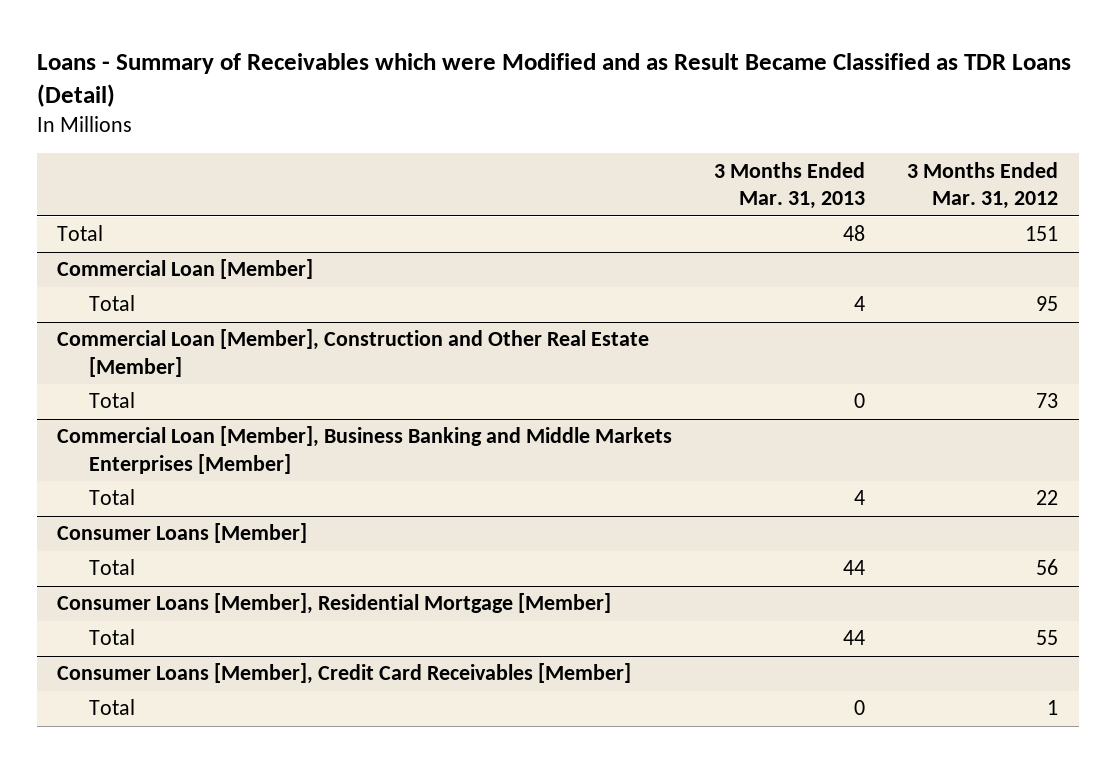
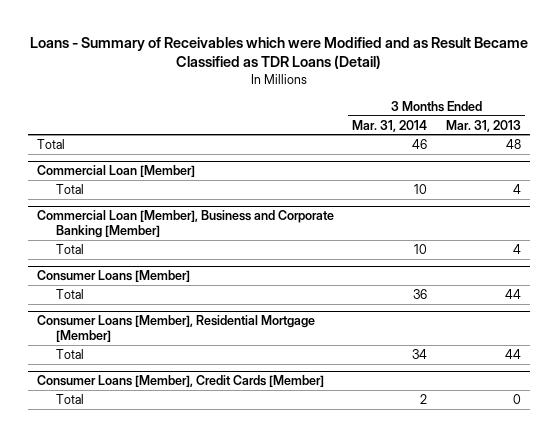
- | 3 Months Ended Mar. 31, 2013 | 3 Months Ended Mar. 31, 2012
+ | 3 Months Ended Mar. 31, 2014 | 3 Months Ended Mar. 31, 2013
- Commercial Loan [Member], Construction and Other Real Estate [Member]
- Total | 0 | 73
- Commercial Loan [Member], Business Banking and Middle Markets Enterprises [Member]
+ Commercial Loan [Member], Business and Corporate Banking [Member]
- Consumer Loans [Member], Credit Card Receivables [Member]
+ Consumer Loans [Member], Credit Cards [Member]

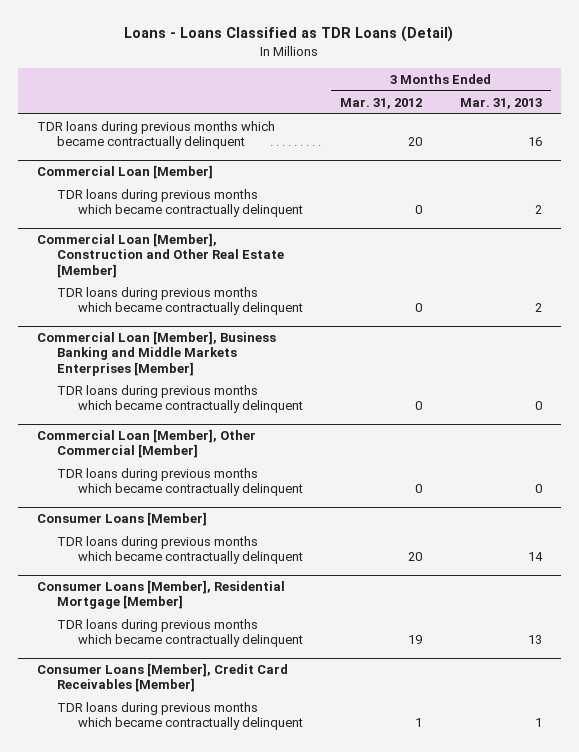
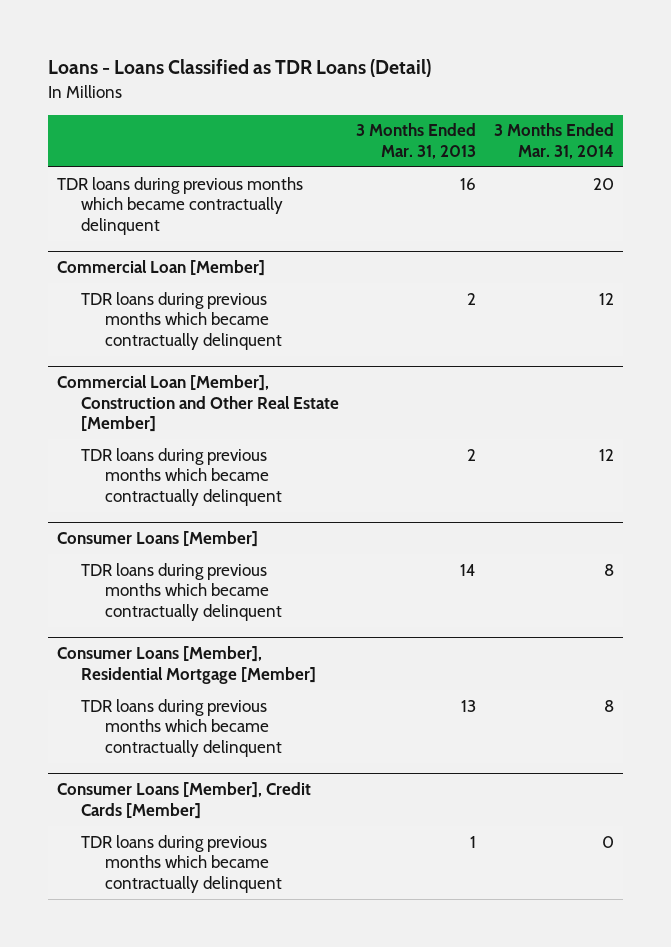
- | 3 Months Ended Mar. 31, 2012 | 3 Months Ended Mar. 31, 2013
+ | 3 Months Ended Mar. 31, 2013 | 3 Months Ended Mar. 31, 2014
- Commercial Loan [Member], Business Banking and Middle Markets Enterprises [Member]
- TDR loans during previous months which became contractually delinquent | 0 | 0
- Commercial Loan [Member], Other Commercial [Member]
- TDR loans during previous months which became contractually delinquent | 0 | 0
- Consumer Loans [Member], Credit Card Receivables [Member]
+ Consumer Loans [Member], Credit Cards [Member]

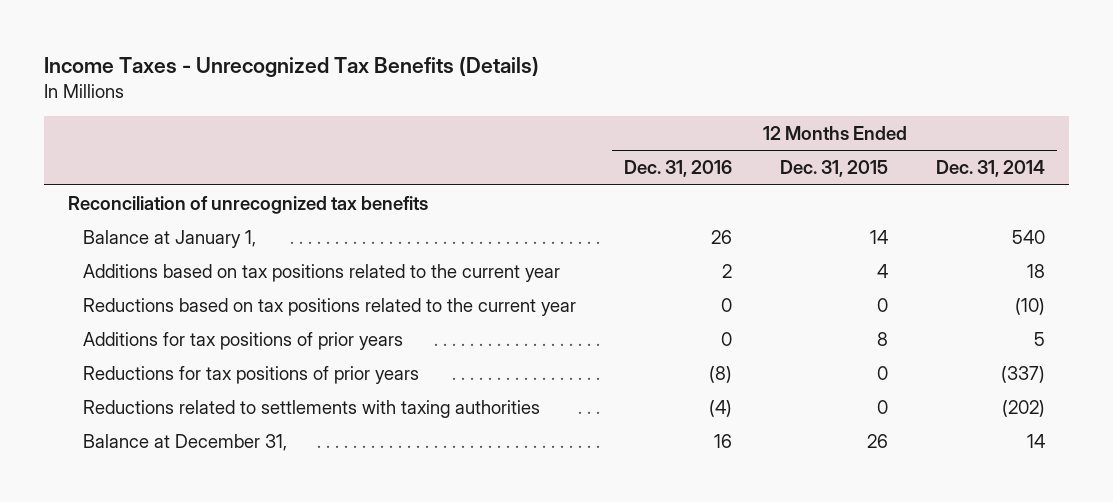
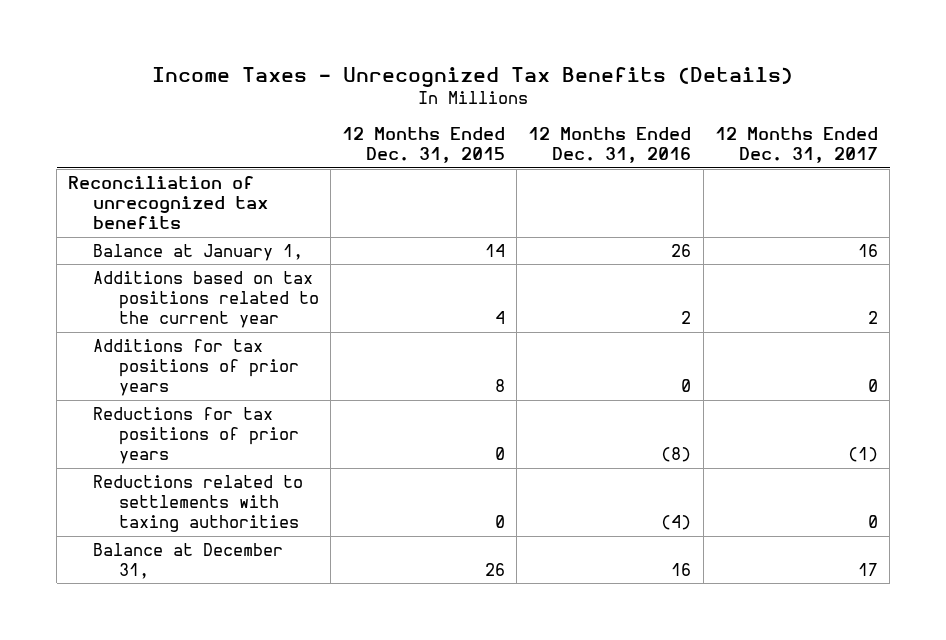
- | 12 Months Ended Dec. 31, 2016 | 12 Months Ended Dec. 31, 2015 | 12 Months Ended Dec. 31, 2014
+ | 12 Months Ended Dec. 31, 2015 | 12 Months Ended Dec. 31, 2016 | 12 Months Ended Dec. 31, 2017
- Reductions based on tax positions related to the current year | 0 | 0 | (10)

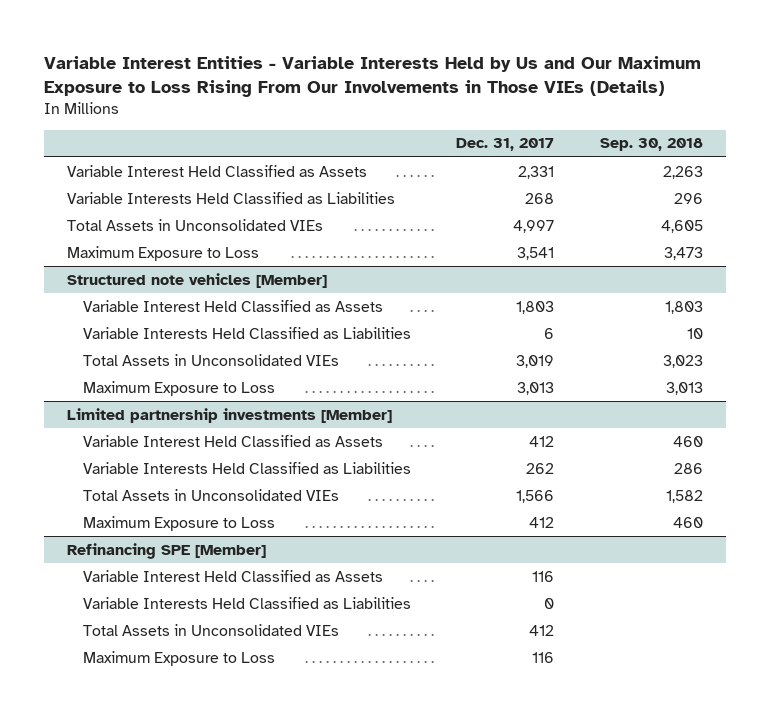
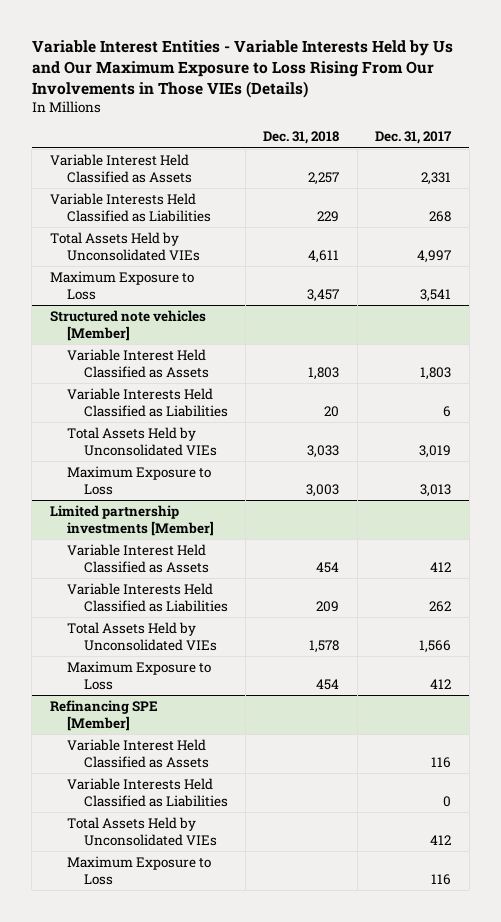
- | Dec. 31, 2017 | Sep. 30, 2018
+ | Dec. 31, 2018 | Dec. 31, 2017
- Total Assets in Unconsolidated VIEs | 4,997 | 4,605
+ Total Assets Held by Unconsolidated VIEs | 4,611 | 4,997
@ Structured note vehicles [Member]
- Total Assets in Unconsolidated VIEs | 3,019 | 3,023
+ Total Assets Held by Unconsolidated VIEs | 3,033 | 3,019
@ Limited partnership investments [Member]
- Total Assets in Unconsolidated VIEs | 1,566 | 1,582
+ Total Assets Held by Unconsolidated VIEs | 1,578 | 1,566
@ Refinancing SPE [Member]
- Total Assets in Unconsolidated VIEs | 412 |
+ Total Assets Held by Unconsolidated VIEs | | 412

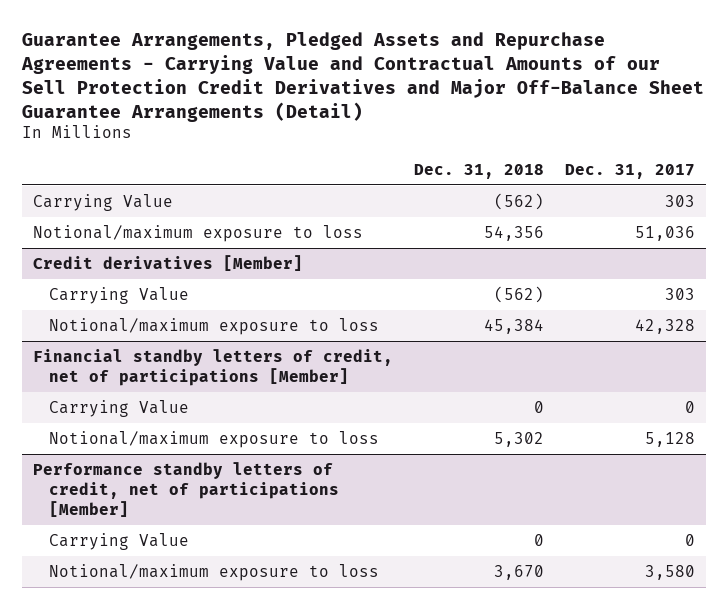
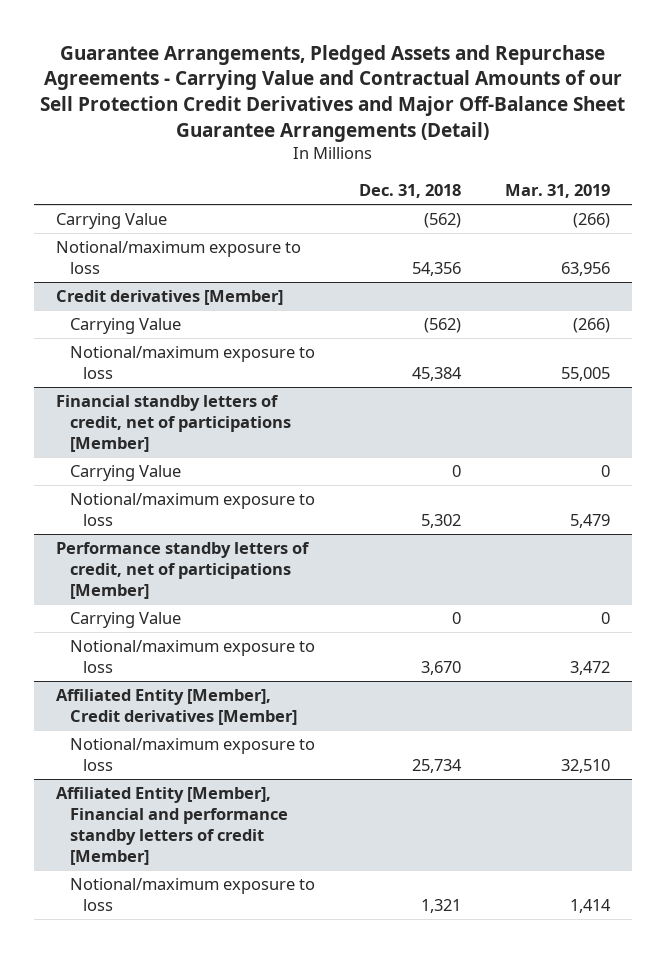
- | Dec. 31, 2018 | Dec. 31, 2017
+ | Dec. 31, 2018 | Mar. 31, 2019
+ Affiliated Entity [Member], Credit derivatives [Member]
+ Notional/maximum exposure to loss | 25,734 | 32,510
+ Affiliated Entity [Member], Financial and performance standby letters of credit [Member]
+ Notional/maximum exposure to loss | 1,321 | 1,414

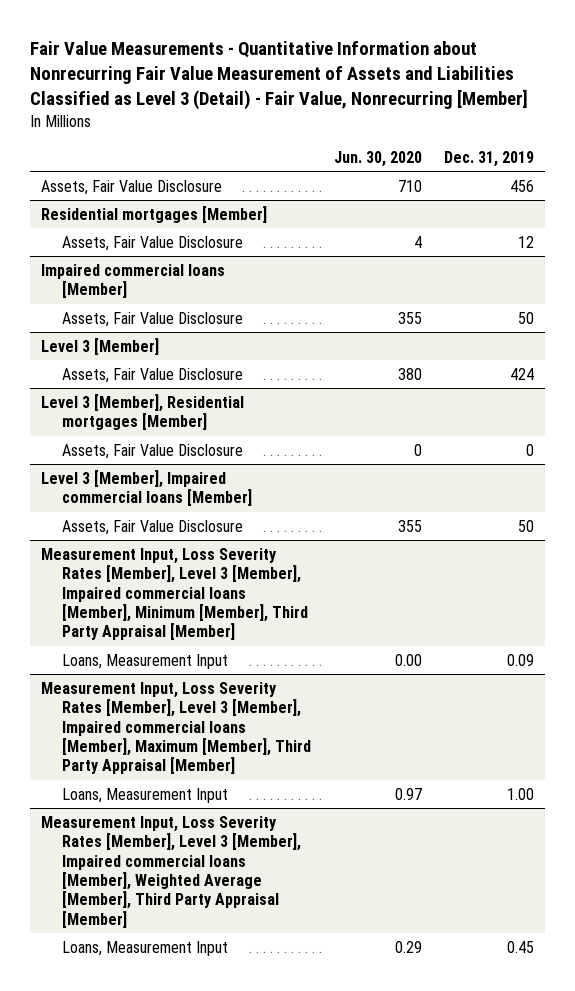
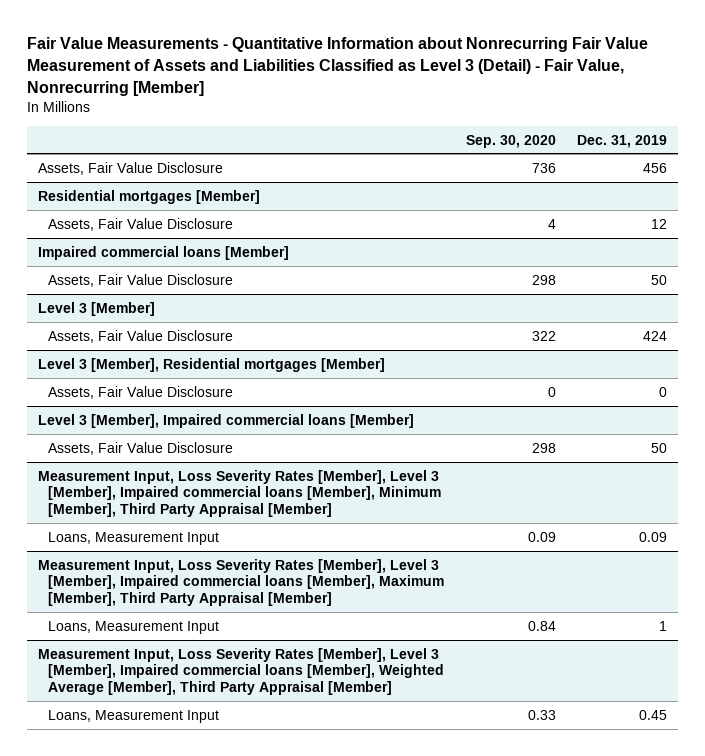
- | Jun. 30, 2020 | Dec. 31, 2019
+ | Sep. 30, 2020 | Dec. 31, 2019
@ Measurement Input, Loss Severity Rates [Member], Level 3 [Member], Impaired commercial loans [Member], Maximum [Member], Third Party Appraisal [Member]
- Loans, Measurement Input | 0.97 | 1.00
+ Loans, Measurement Input | 0.84 | 1

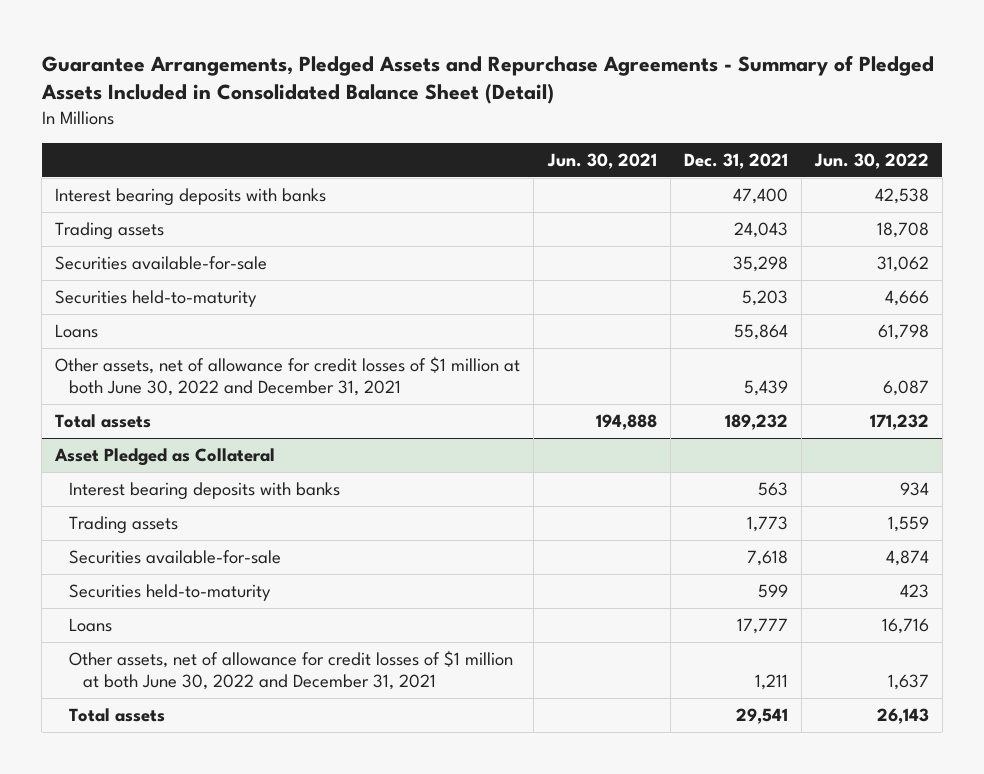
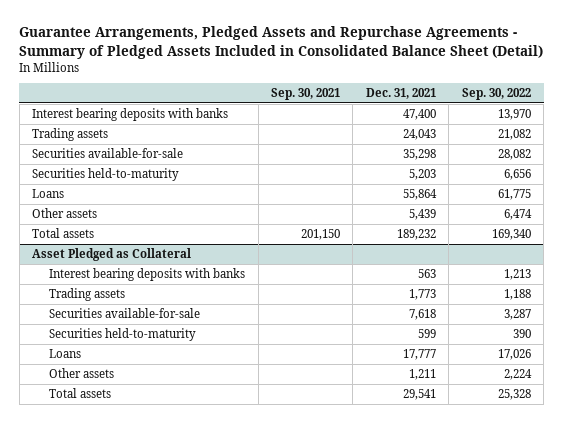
- | Jun. 30, 2021 | Dec. 31, 2021 | Jun. 30, 2022
+ | Sep. 30, 2021 | Dec. 31, 2021 | Sep. 30, 2022
- Other assets, net of allowance for credit losses of $1 million at both June 30, 2022 and December 31, 2021 | | 5,439 | 6,087
+ Other assets | | 5,439 | 6,474
@ Asset Pledged as Collateral
- Other assets, net of allowance for credit losses of $1 million at both June 30, 2022 and December 31, 2021 | | 1,211 | 1,637
+ Other assets | | 1,211 | 2,224

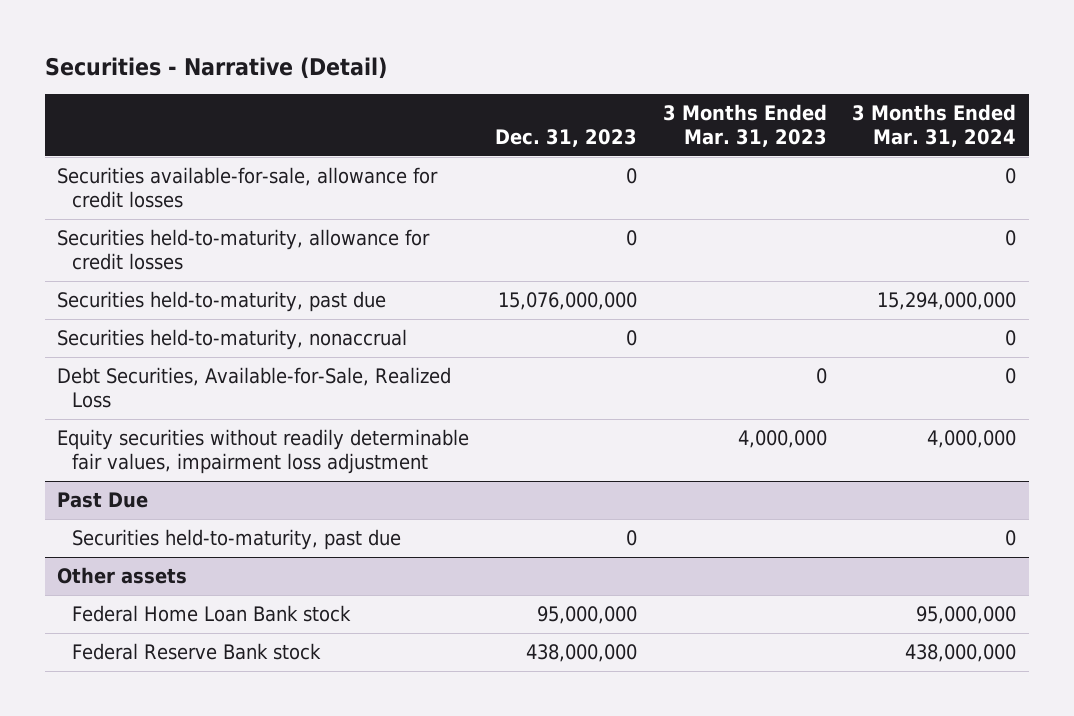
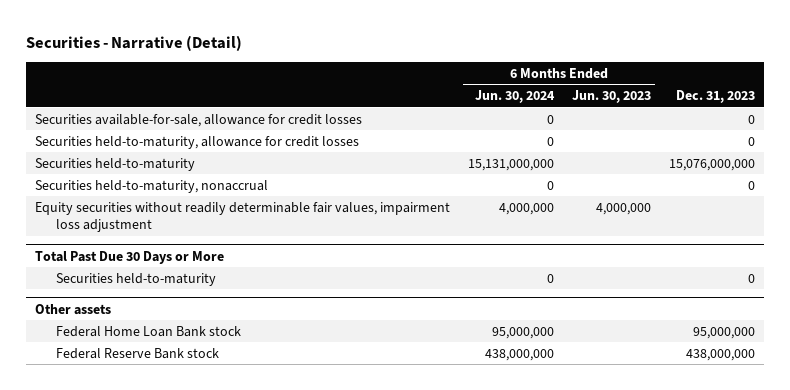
- | Dec. 31, 2023 | 3 Months Ended Mar. 31, 2023 | 3 Months Ended Mar. 31, 2024
+ | 6 Months Ended Jun. 30, 2024 | 6 Months Ended Jun. 30, 2023 | Dec. 31, 2023
- Securities held-to-maturity, past due | 15,076,000,000 | | 15,294,000,000
+ Securities held-to-maturity | 15,131,000,000 | | 15,076,000,000
- Debt Securities, Available-for-Sale, Realized Loss | | 0 | 0
- Past Due
- Securities held-to-maturity, past due | 0 | | 0
+ Total Past Due 30 Days or More
+ Securities held-to-maturity | 0 | | 0

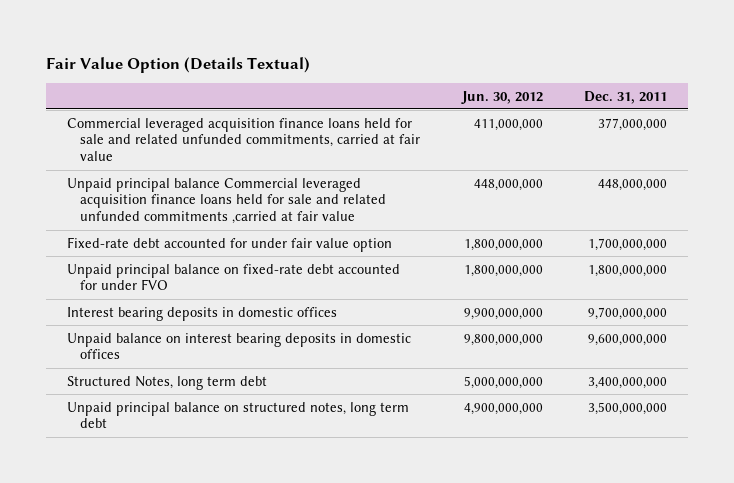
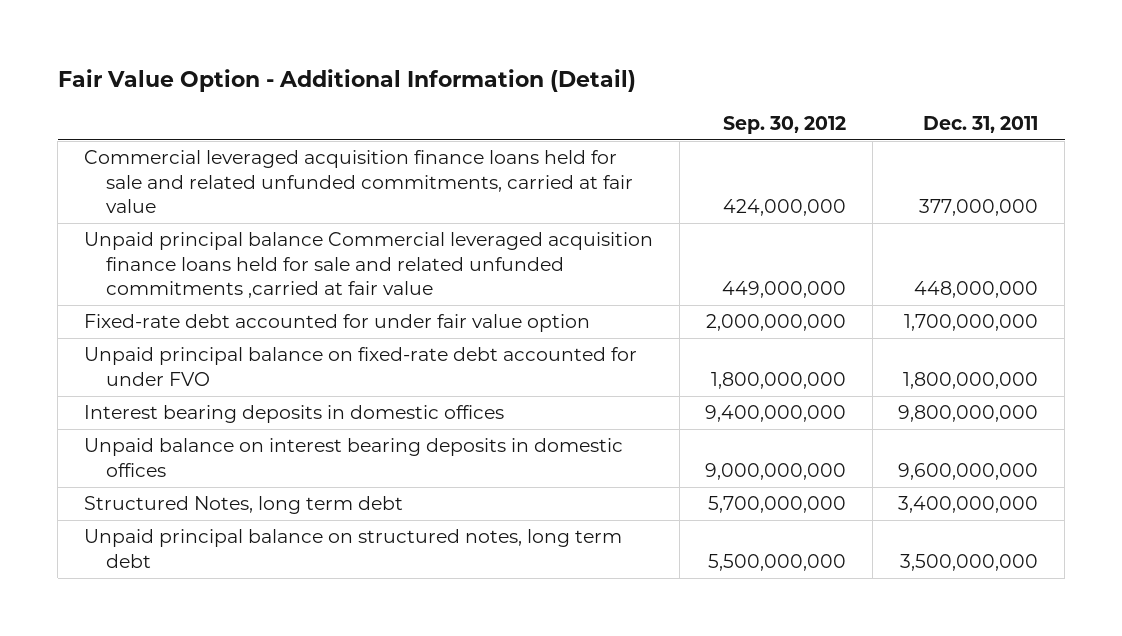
- Fair Value Option (Details Textual)
+ Fair Value Option - Additional Information (Detail)
- | Jun. 30, 2012 | Dec. 31, 2011
+ | Sep. 30, 2012 | Dec. 31, 2011
- Interest bearing deposits in domestic offices | 9,900,000,000 | 9,700,000,000
+ Interest bearing deposits in domestic offices | 9,400,000,000 | 9,800,000,000

